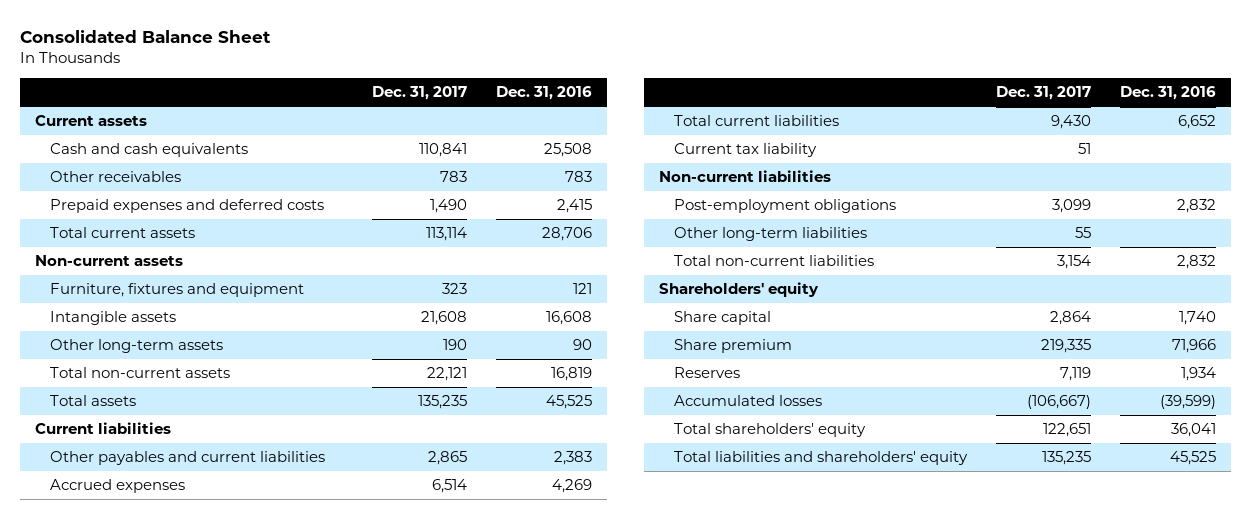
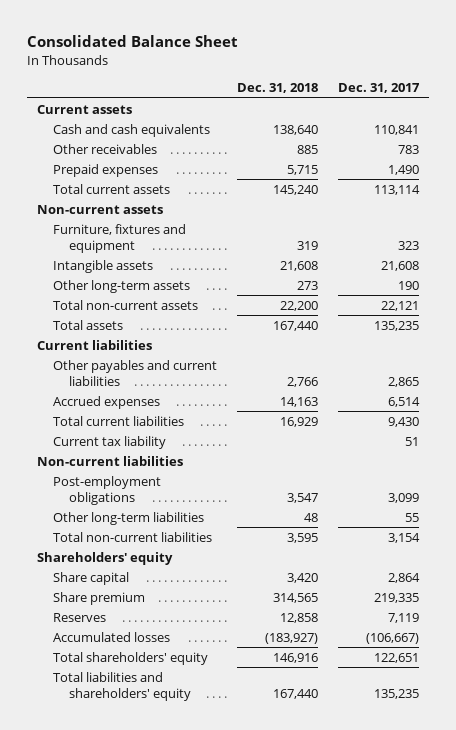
- | Dec. 31, 2017 | Dec. 31, 2016
+ | Dec. 31, 2018 | Dec. 31, 2017
- Prepaid expenses and deferred costs | 1,490 | 2,415
+ Prepaid expenses | 5,715 | 1,490

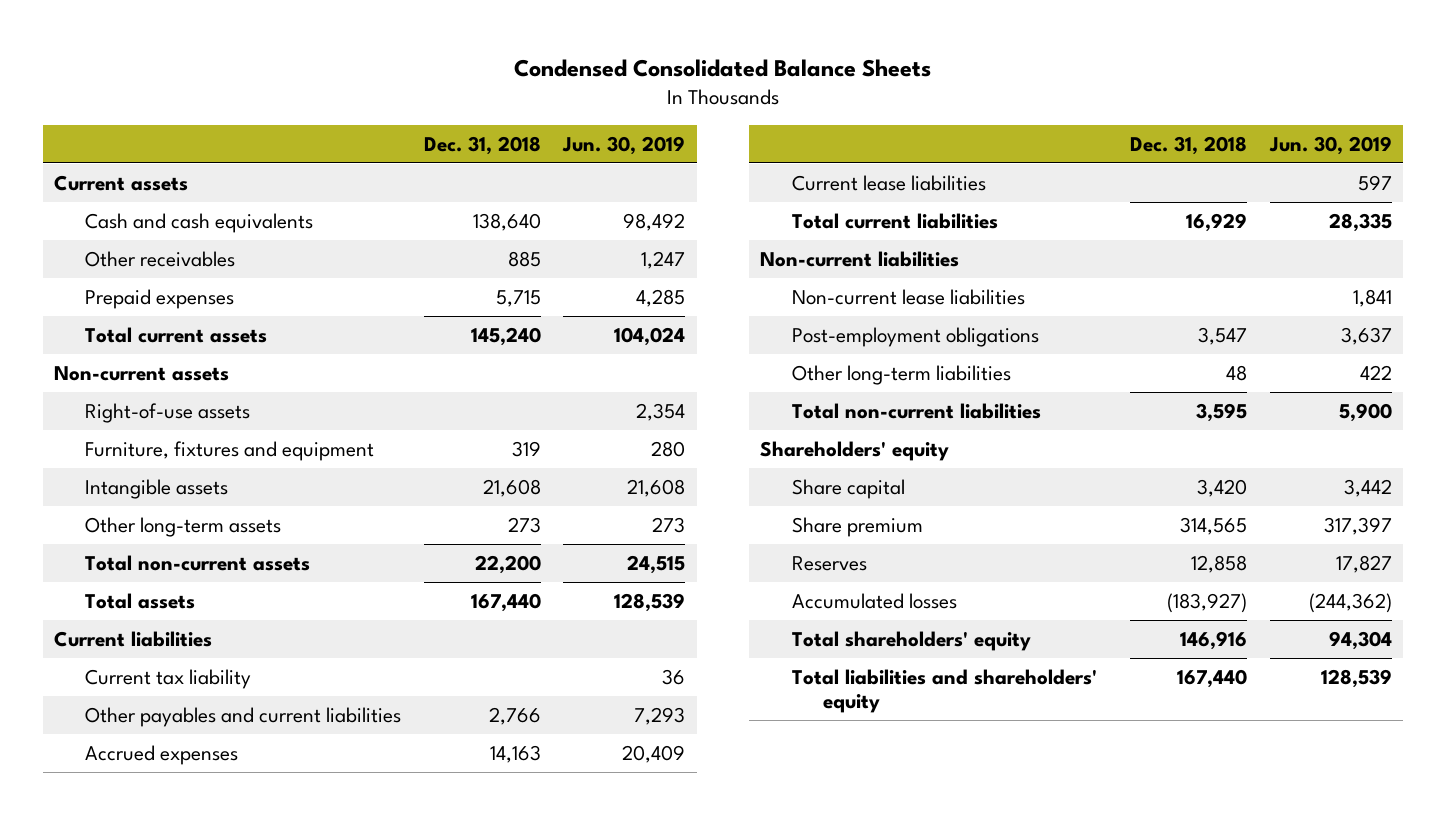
- Consolidated Balance Sheet
+ Condensed Consolidated Balance Sheets
- | Dec. 31, 2018 | Dec. 31, 2017
+ | Dec. 31, 2018 | Jun. 30, 2019
+ Right-of-use assets | | 2,354
moved up: Current tax liability | | 36
+ Current lease liabilities | | 597
+ Non-current lease liabilities | | 1,841

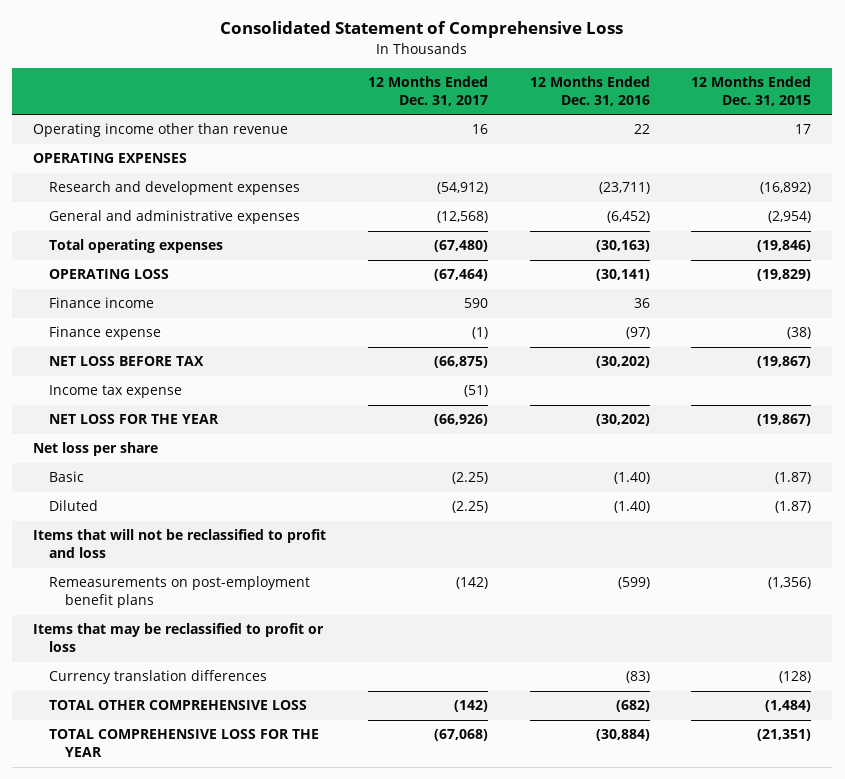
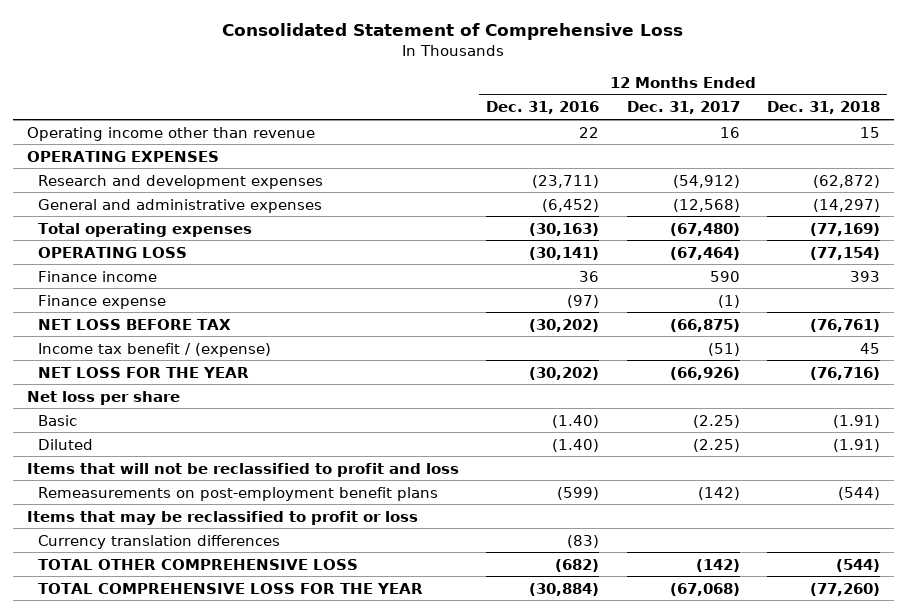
- | 12 Months Ended Dec. 31, 2017 | 12 Months Ended Dec. 31, 2016 | 12 Months Ended Dec. 31, 2015
+ | 12 Months Ended Dec. 31, 2016 | 12 Months Ended Dec. 31, 2017 | 12 Months Ended Dec. 31, 2018
- Income tax expense | (51) | |
+ Income tax benefit / (expense) | | (51) | 45

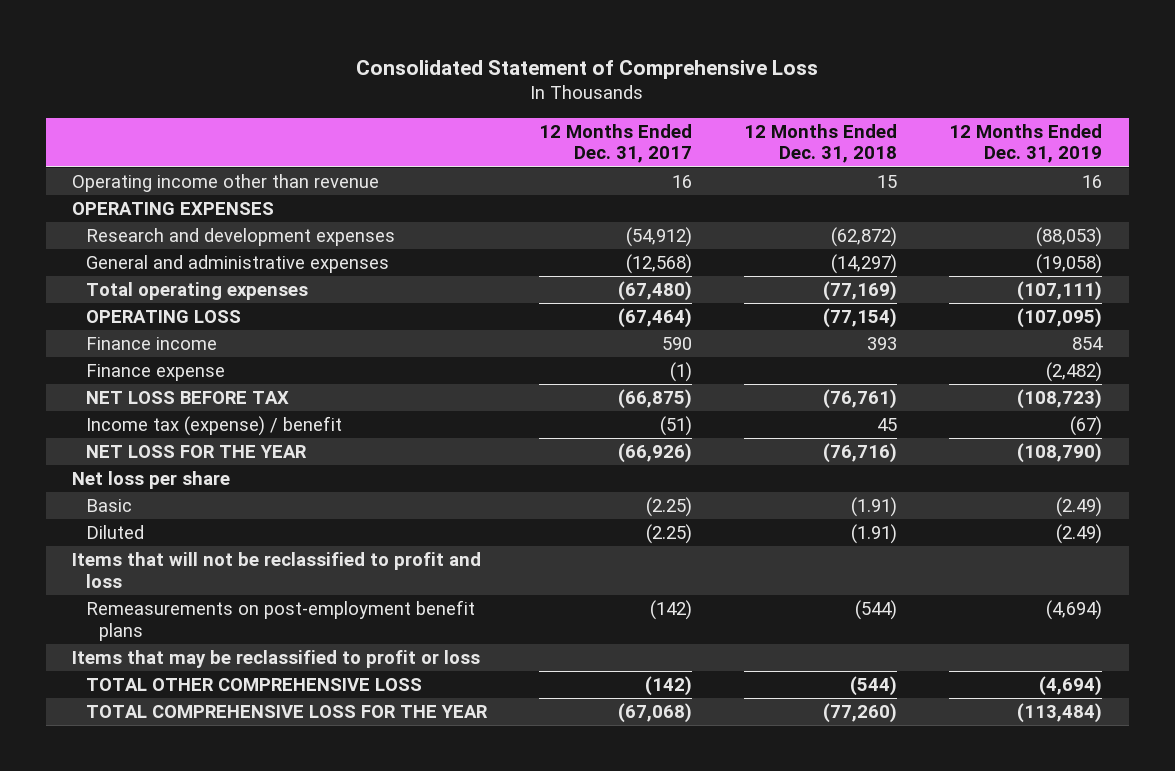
- | 12 Months Ended Dec. 31, 2016 | 12 Months Ended Dec. 31, 2017 | 12 Months Ended Dec. 31, 2018
+ | 12 Months Ended Dec. 31, 2017 | 12 Months Ended Dec. 31, 2018 | 12 Months Ended Dec. 31, 2019
- Income tax benefit / (expense) | | (51) | 45
+ Income tax (expense) / benefit | (51) | 45 | (67)
- Currency translation differences | (83) | |

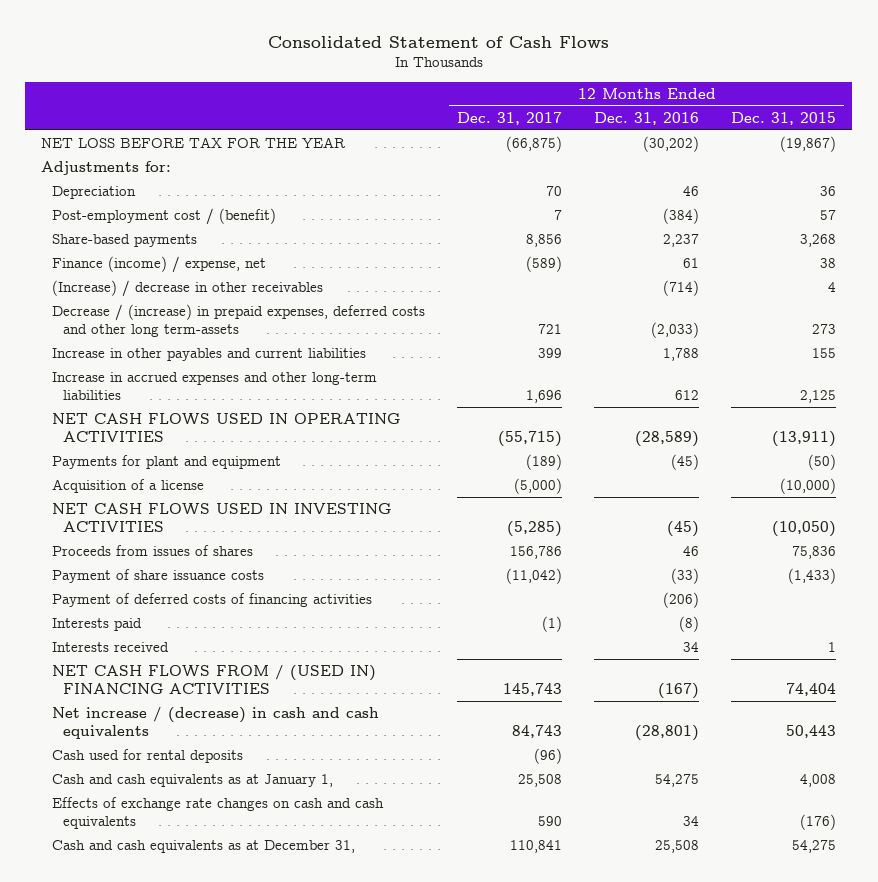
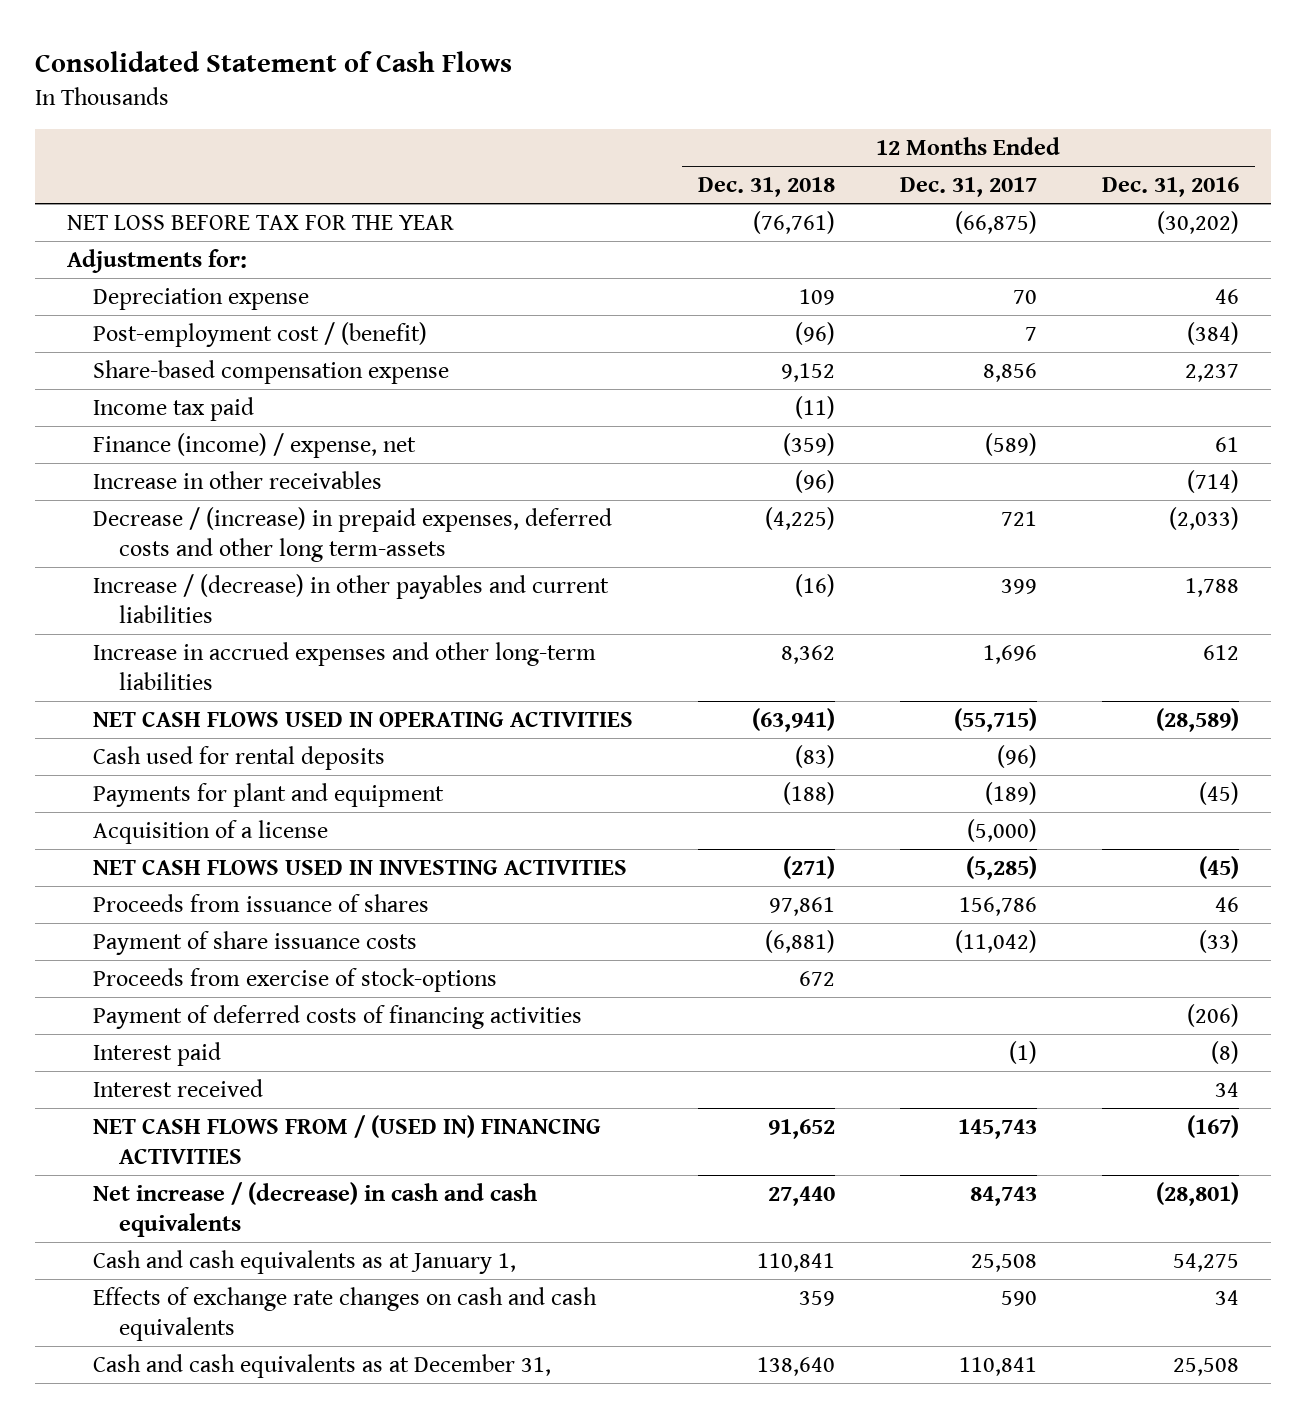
- | 12 Months Ended Dec. 31, 2017 | 12 Months Ended Dec. 31, 2016 | 12 Months Ended Dec. 31, 2015
+ | 12 Months Ended Dec. 31, 2018 | 12 Months Ended Dec. 31, 2017 | 12 Months Ended Dec. 31, 2016
- Depreciation | 70 | 46 | 36
+ Depreciation expense | 109 | 70 | 46
- Share-based payments | 8,856 | 2,237 | 3,268
+ Share-based compensation expense | 9,152 | 8,856 | 2,237
+ Income tax paid | (11) | |
- (Increase) / decrease in other receivables | | (714) | 4
+ Increase in other receivables | (96) | | (714)
- Increase in other payables and current liabilities | 399 | 1,788 | 155
+ Increase / (decrease) in other payables and current liabilities | (16) | 399 | 1,788
moved up: Cash used for rental deposits | (83) | (96) |
- Proceeds from issues of shares | 156,786 | 46 | 75,836
+ Proceeds from issuance of shares | 97,861 | 156,786 | 46
+ Proceeds from exercise of stock-options | 672 | |
- Interests paid | (1) | (8) |
- Interests received | | 34 | 1
+ Interest paid | | (1) | (8)
+ Interest received | | | 34

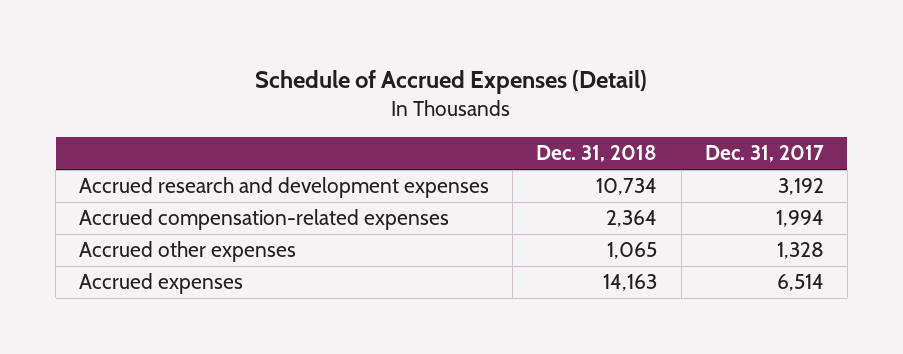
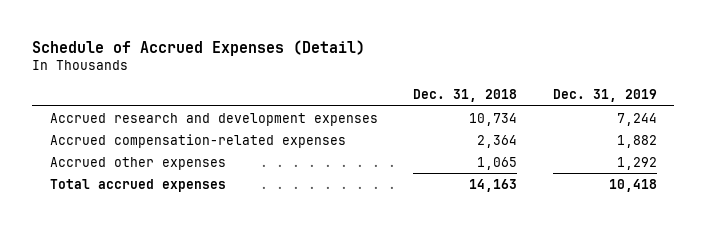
- | Dec. 31, 2018 | Dec. 31, 2017
+ | Dec. 31, 2018 | Dec. 31, 2019
- Accrued expenses | 14,163 | 6,514
+ Total accrued expenses | 14,163 | 10,418

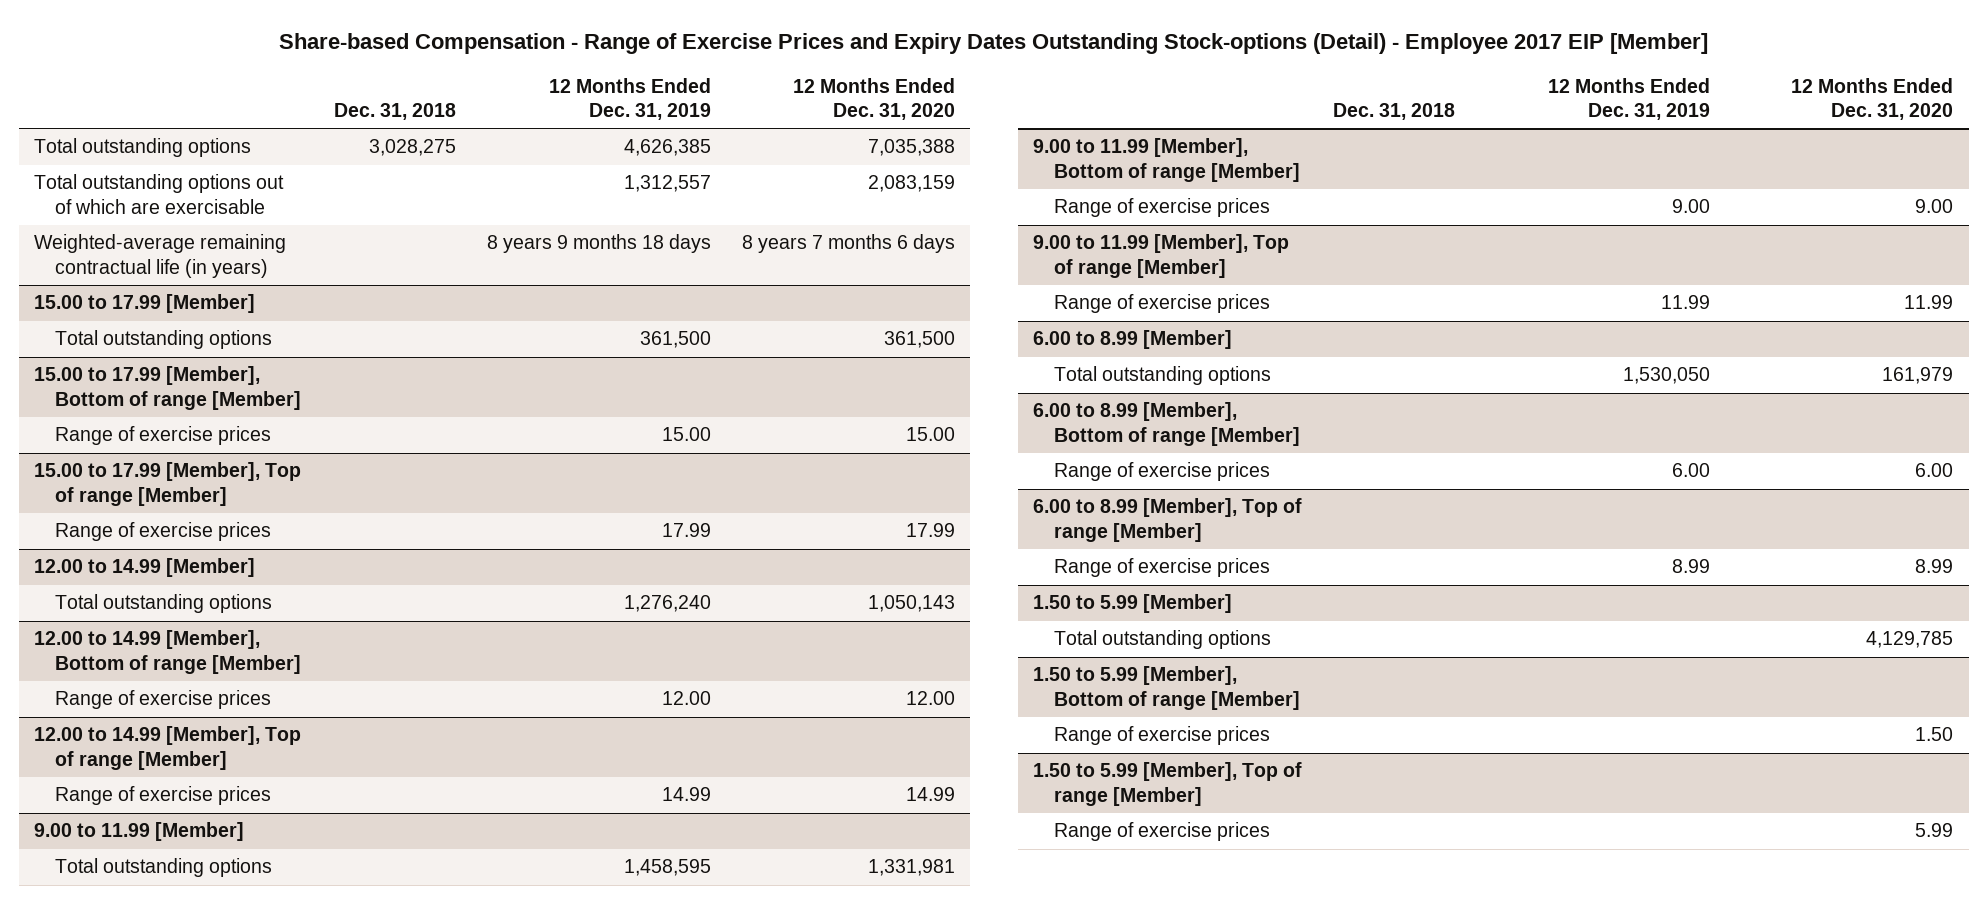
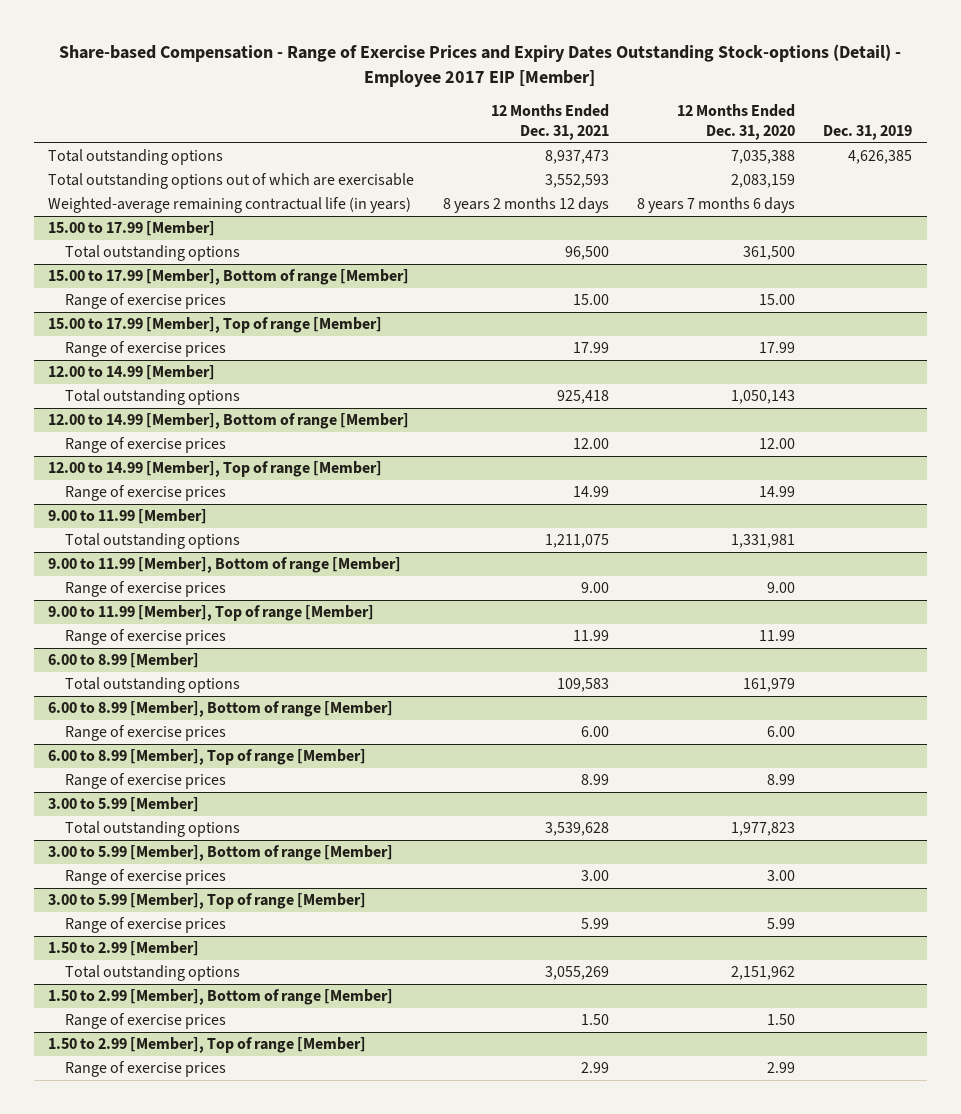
- | Dec. 31, 2018 | 12 Months Ended Dec. 31, 2019 | 12 Months Ended Dec. 31, 2020
+ | 12 Months Ended Dec. 31, 2021 | 12 Months Ended Dec. 31, 2020 | Dec. 31, 2019
- 1.50 to 5.99 [Member]
- Total outstanding options | | | 4,129,785
- 1.50 to 5.99 [Member], Bottom of range [Member]
- Range of exercise prices | | | 1.50
- 1.50 to 5.99 [Member], Top of range [Member]
+ 3.00 to 5.99 [Member]
+ Total outstanding options | 3,539,628 | 1,977,823 |
+ 3.00 to 5.99 [Member], Bottom of range [Member]
+ Range of exercise prices | 3.00 | 3.00 |
+ 3.00 to 5.99 [Member], Top of range [Member]
+ 1.50 to 2.99 [Member]
+ Total outstanding options | 3,055,269 | 2,151,962 |
+ 1.50 to 2.99 [Member], Bottom of range [Member]
+ Range of exercise prices | 1.50 | 1.50 |
+ 1.50 to 2.99 [Member], Top of range [Member]
+ Range of exercise prices | 2.99 | 2.99 |

